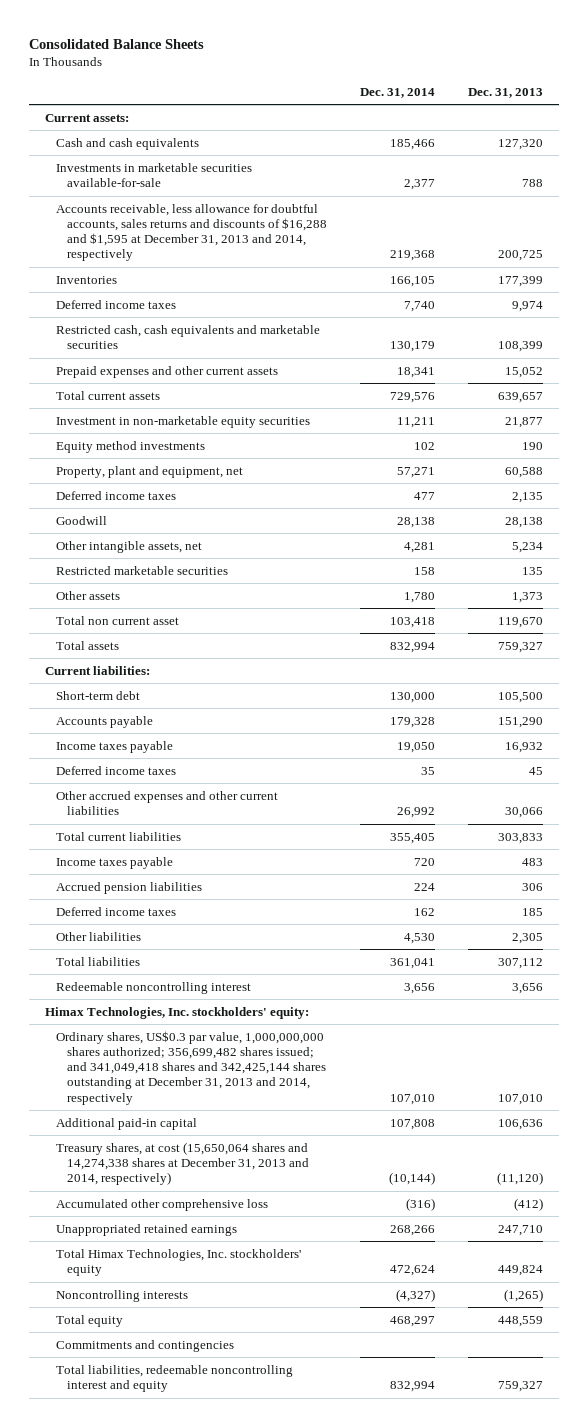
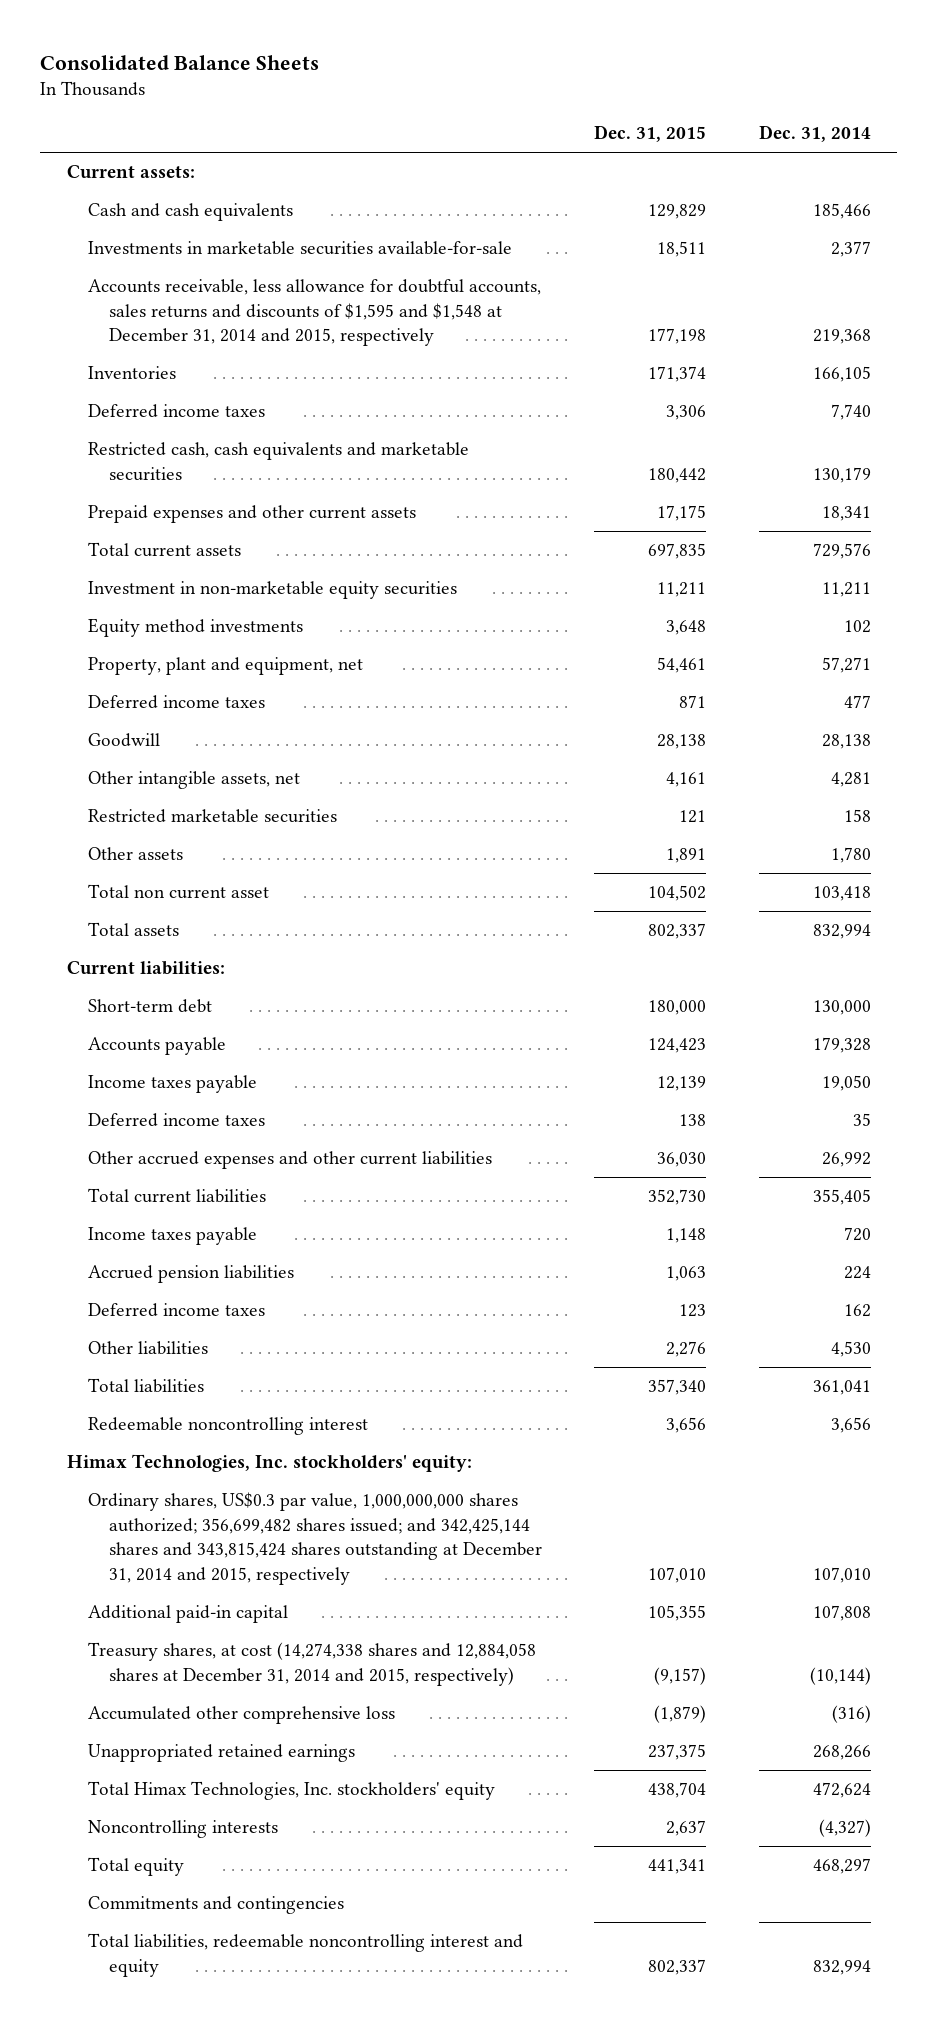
- | Dec. 31, 2014 | Dec. 31, 2013
+ | Dec. 31, 2015 | Dec. 31, 2014
- Accounts receivable, less allowance for doubtful accounts, sales returns and discounts of $16,288 and $1,595 at December 31, 2013 and 2014, respectively | 219,368 | 200,725
+ Accounts receivable, less allowance for doubtful accounts, sales returns and discounts of $1,595 and $1,548 at December 31, 2014 and 2015, respectively | 177,198 | 219,368
- Ordinary shares, US$0.3 par value, 1,000,000,000 shares authorized; 356,699,482 shares issued; and 341,049,418 shares and 342,425,144 shares outstanding at December 31, 2013 and 2014, respectively | 107,010 | 107,010
+ Ordinary shares, US$0.3 par value, 1,000,000,000 shares authorized; 356,699,482 shares issued; and 342,425,144 shares and 343,815,424 shares outstanding at December 31, 2014 and 2015, respectively | 107,010 | 107,010
- Treasury shares, at cost (15,650,064 shares and 14,274,338 shares at December 31, 2013 and 2014, respectively) | (10,144) | (11,120)
+ Treasury shares, at cost (14,274,338 shares and 12,884,058 shares at December 31, 2014 and 2015, respectively) | (9,157) | (10,144)

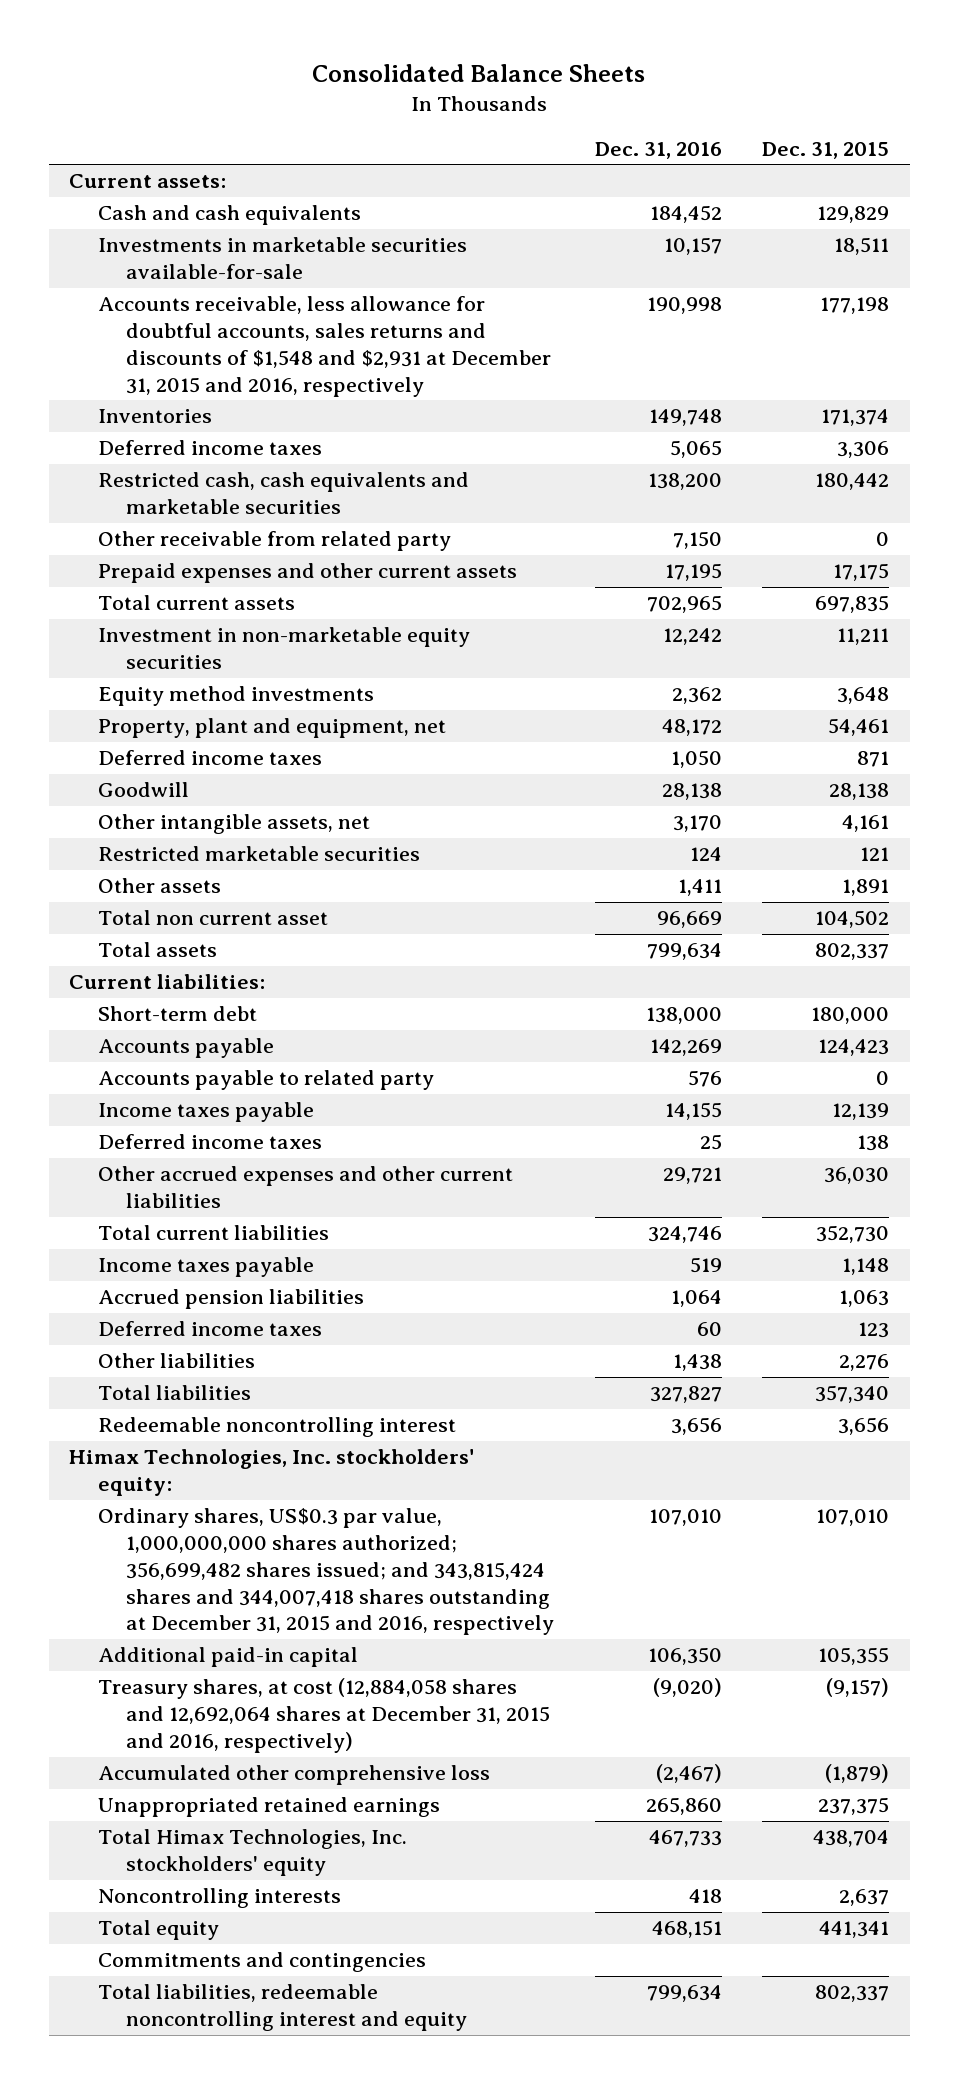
- | Dec. 31, 2015 | Dec. 31, 2014
+ | Dec. 31, 2016 | Dec. 31, 2015
- Accounts receivable, less allowance for doubtful accounts, sales returns and discounts of $1,595 and $1,548 at December 31, 2014 and 2015, respectively | 177,198 | 219,368
+ Accounts receivable, less allowance for doubtful accounts, sales returns and discounts of $1,548 and $2,931 at December 31, 2015 and 2016, respectively | 190,998 | 177,198
+ Other receivable from related party | 7,150 | 0
+ Accounts payable to related party | 576 | 0
- Ordinary shares, US$0.3 par value, 1,000,000,000 shares authorized; 356,699,482 shares issued; and 342,425,144 shares and 343,815,424 shares outstanding at December 31, 2014 and 2015, respectively | 107,010 | 107,010
+ Ordinary shares, US$0.3 par value, 1,000,000,000 shares authorized; 356,699,482 shares issued; and 343,815,424 shares and 344,007,418 shares outstanding at December 31, 2015 and 2016, respectively | 107,010 | 107,010
- Treasury shares, at cost (14,274,338 shares and 12,884,058 shares at December 31, 2014 and 2015, respectively) | (9,157) | (10,144)
+ Treasury shares, at cost (12,884,058 shares and 12,692,064 shares at December 31, 2015 and 2016, respectively) | (9,020) | (9,157)

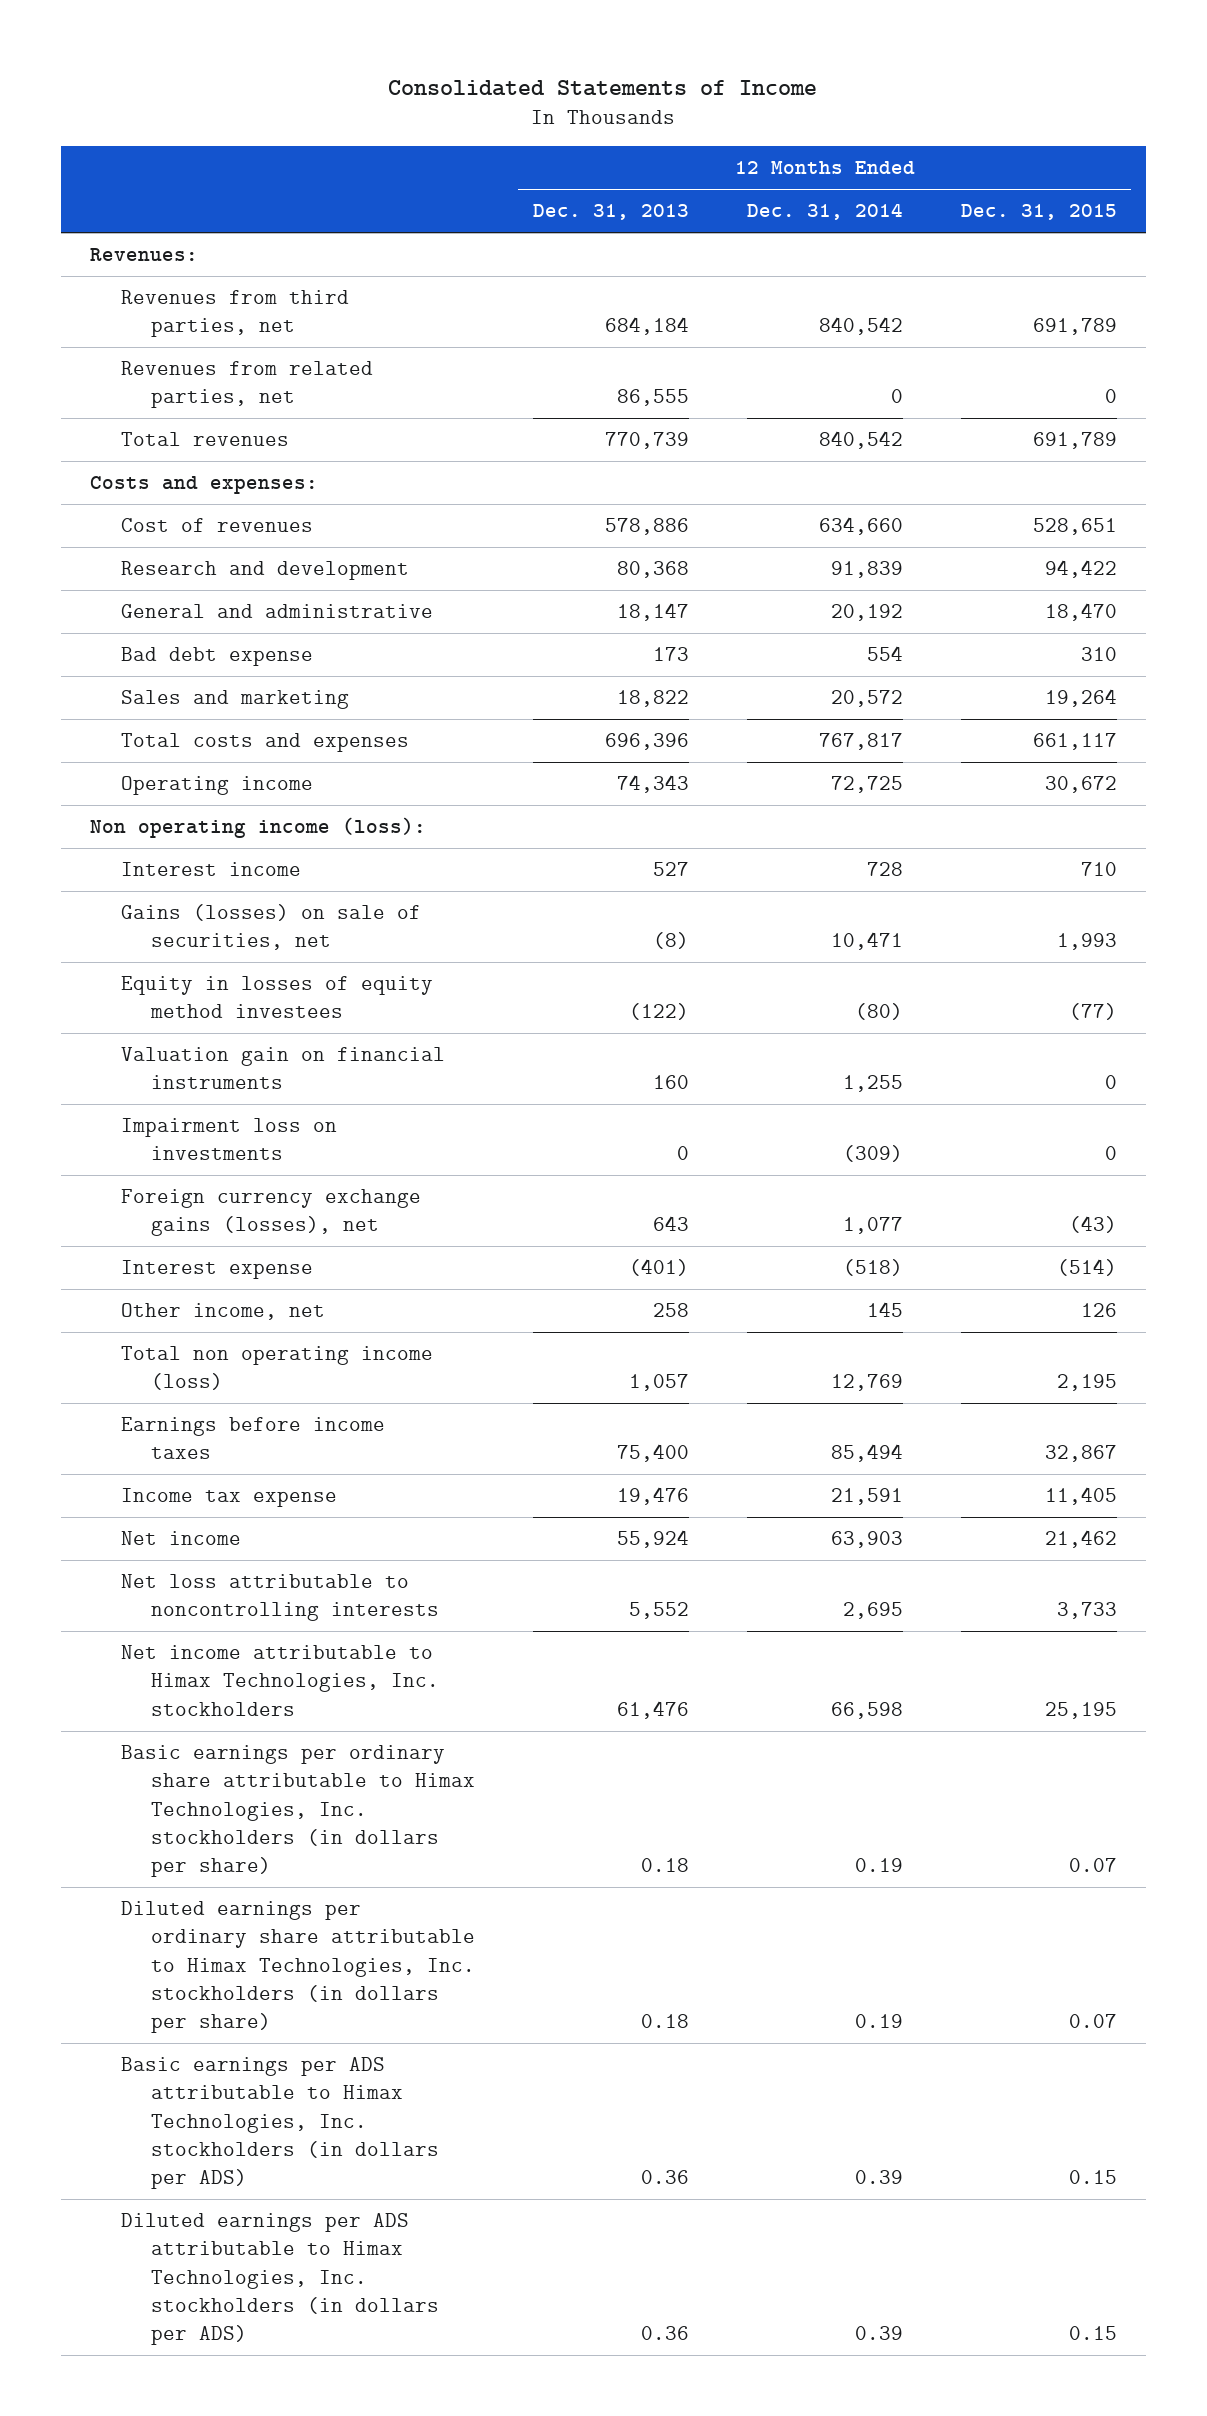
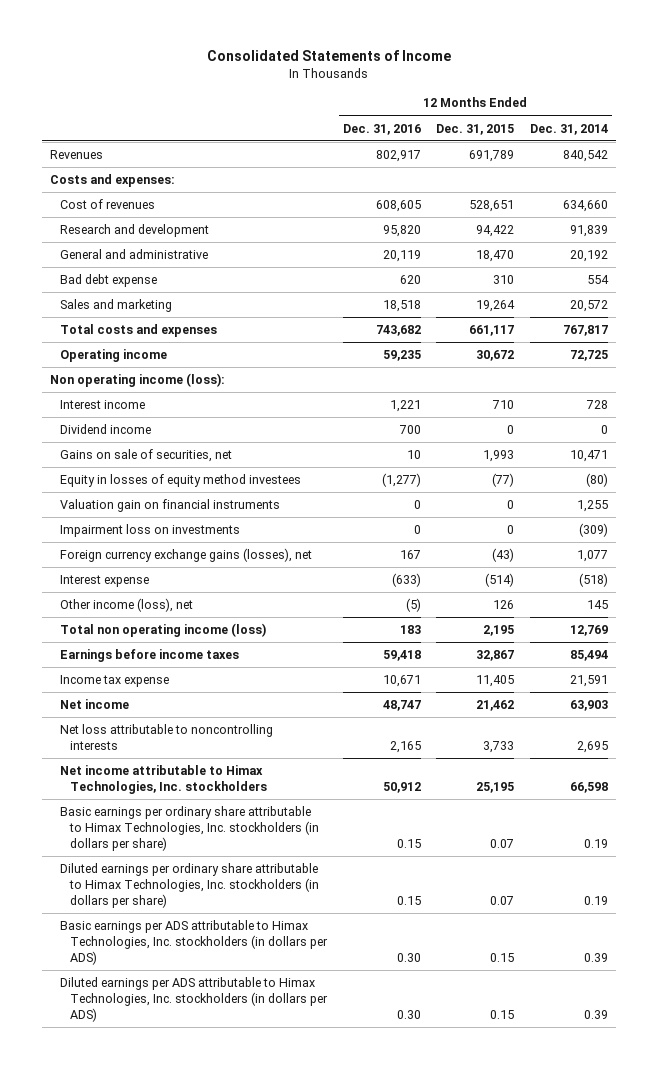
- | 12 Months Ended Dec. 31, 2013 | 12 Months Ended Dec. 31, 2014 | 12 Months Ended Dec. 31, 2015
+ | 12 Months Ended Dec. 31, 2016 | 12 Months Ended Dec. 31, 2015 | 12 Months Ended Dec. 31, 2014
- Revenues:
- Revenues from third parties, net | 684,184 | 840,542 | 691,789
- Revenues from related parties, net | 86,555 | 0 | 0
- Total revenues | 770,739 | 840,542 | 691,789
+ Revenues | 802,917 | 691,789 | 840,542
- Gains (losses) on sale of securities, net | (8) | 10,471 | 1,993
+ Dividend income | 700 | 0 | 0
+ Gains on sale of securities, net | 10 | 1,993 | 10,471
- Other income, net | 258 | 145 | 126
+ Other income (loss), net | (5) | 126 | 145

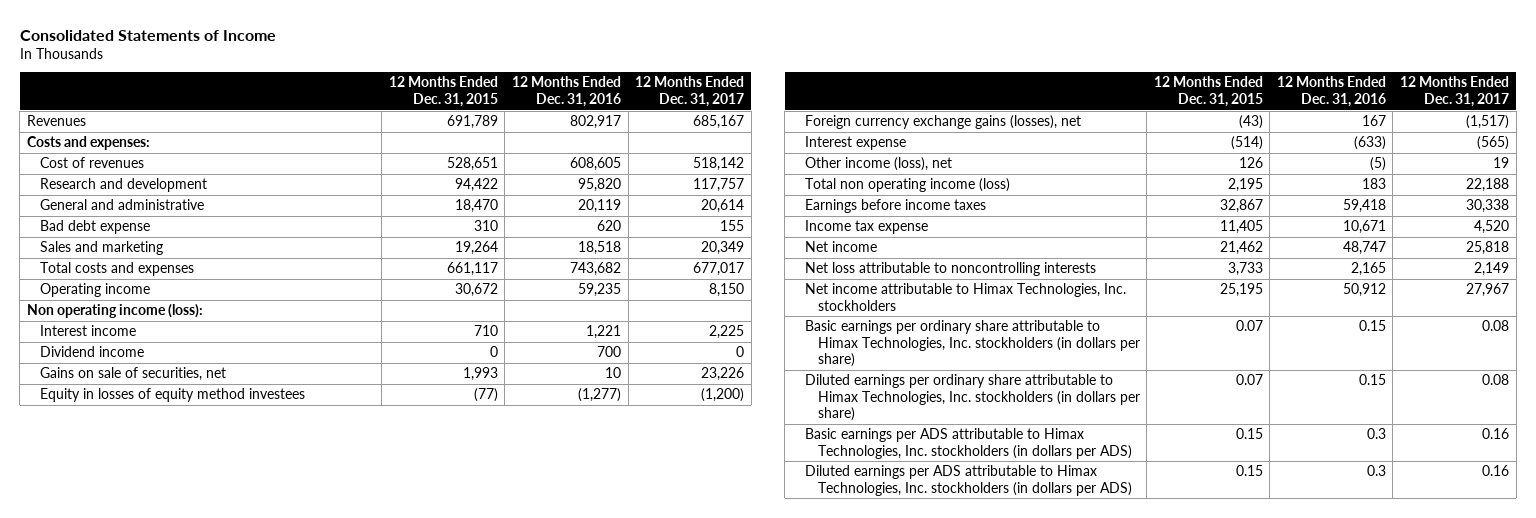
- | 12 Months Ended Dec. 31, 2016 | 12 Months Ended Dec. 31, 2015 | 12 Months Ended Dec. 31, 2014
+ | 12 Months Ended Dec. 31, 2015 | 12 Months Ended Dec. 31, 2016 | 12 Months Ended Dec. 31, 2017
- Valuation gain on financial instruments | 0 | 0 | 1,255
- Impairment loss on investments | 0 | 0 | (309)
- Basic earnings per ADS attributable to Himax Technologies, Inc. stockholders (in dollars per ADS) | 0.30 | 0.15 | 0.39
- Diluted earnings per ADS attributable to Himax Technologies, Inc. stockholders (in dollars per ADS) | 0.30 | 0.15 | 0.39
+ Basic earnings per ADS attributable to Himax Technologies, Inc. stockholders (in dollars per ADS) | 0.15 | 0.3 | 0.16
+ Diluted earnings per ADS attributable to Himax Technologies, Inc. stockholders (in dollars per ADS) | 0.15 | 0.3 | 0.16

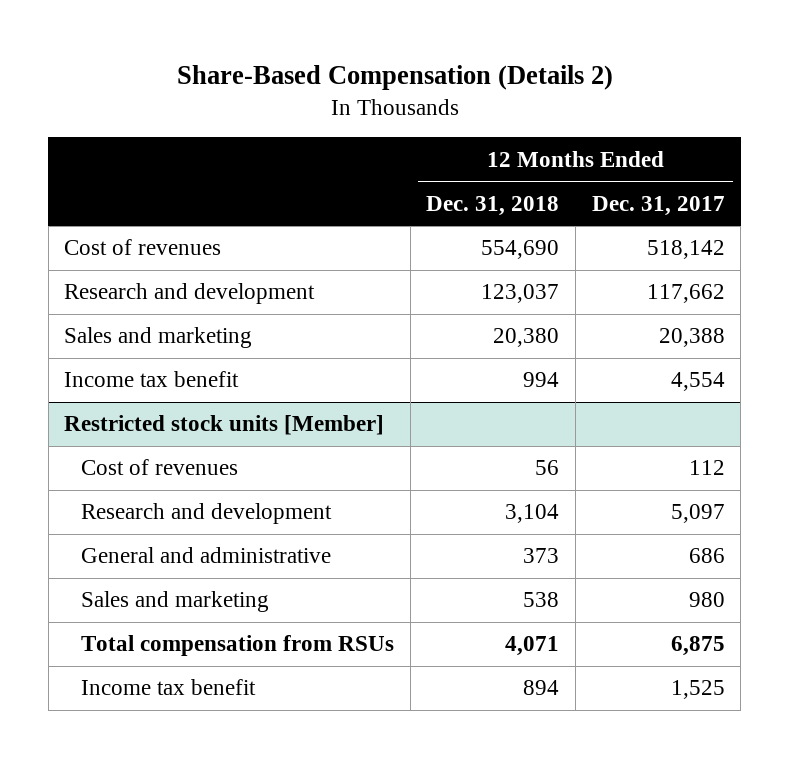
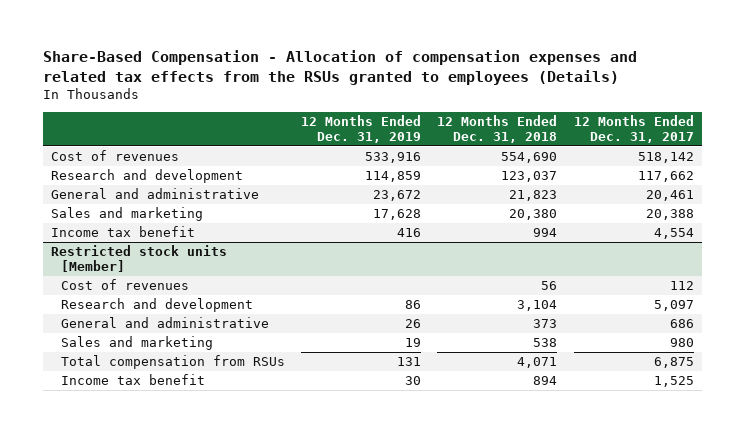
- Share-Based Compensation (Details 2)
+ Share-Based Compensation - Allocation of compensation expenses and related tax effects from the RSUs granted to employees (Details)
- | 12 Months Ended Dec. 31, 2018 | 12 Months Ended Dec. 31, 2017
+ | 12 Months Ended Dec. 31, 2019 | 12 Months Ended Dec. 31, 2018 | 12 Months Ended Dec. 31, 2017
+ General and administrative | 23,672 | 21,823 | 20,461

